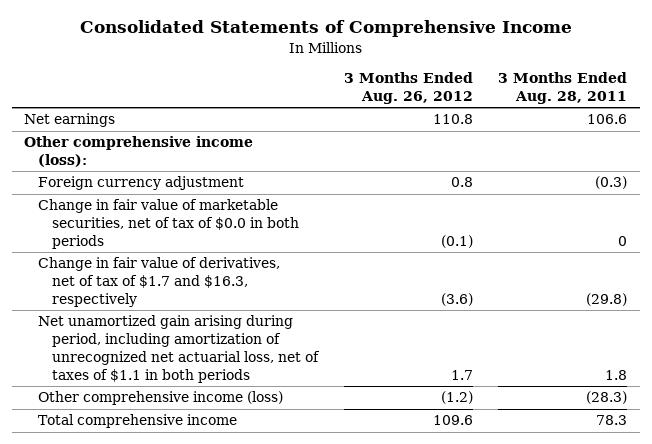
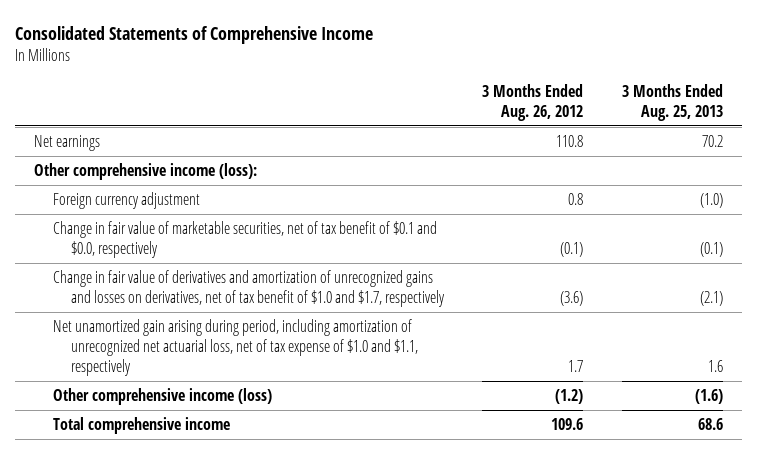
- | 3 Months Ended Aug. 26, 2012 | 3 Months Ended Aug. 28, 2011
+ | 3 Months Ended Aug. 26, 2012 | 3 Months Ended Aug. 25, 2013
- Change in fair value of marketable securities, net of tax of $0.0 in both periods | (0.1) | 0
- Change in fair value of derivatives, net of tax of $1.7 and $16.3, respectively | (3.6) | (29.8)
- Net unamortized gain arising during period, including amortization of unrecognized net actuarial loss, net of taxes of $1.1 in both periods | 1.7 | 1.8
+ Change in fair value of marketable securities, net of tax benefit of $0.1 and $0.0, respectively | (0.1) | (0.1)
+ Change in fair value of derivatives and amortization of unrecognized gains and losses on derivatives, net of tax benefit of $1.0 and $1.7, respectively | (3.6) | (2.1)
+ Net unamortized gain arising during period, including amortization of unrecognized net actuarial loss, net of tax expense of $1.0 and $1.1, respectively | 1.7 | 1.6

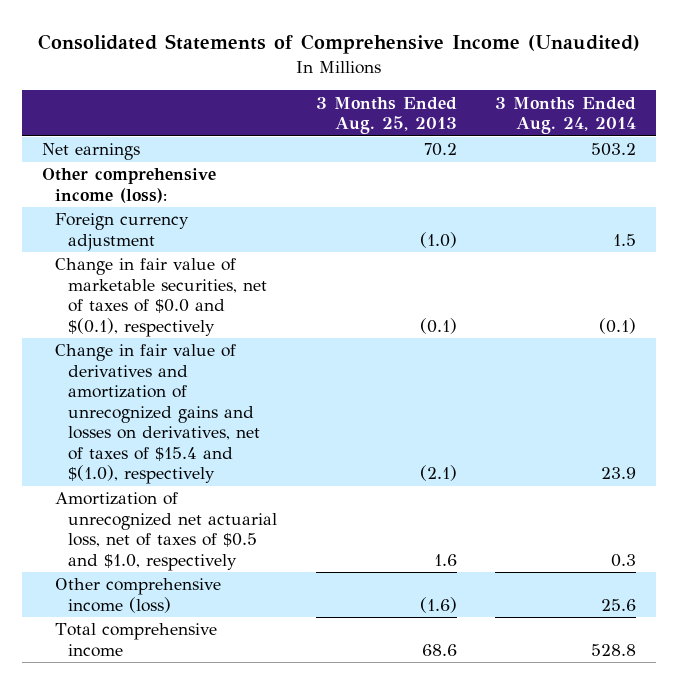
- Consolidated Statements of Comprehensive Income
+ Consolidated Statements of Comprehensive Income (Unaudited)
- | 3 Months Ended Aug. 26, 2012 | 3 Months Ended Aug. 25, 2013
+ | 3 Months Ended Aug. 25, 2013 | 3 Months Ended Aug. 24, 2014
- Change in fair value of marketable securities, net of tax benefit of $0.1 and $0.0, respectively | (0.1) | (0.1)
- Change in fair value of derivatives and amortization of unrecognized gains and losses on derivatives, net of tax benefit of $1.0 and $1.7, respectively | (3.6) | (2.1)
- Net unamortized gain arising during period, including amortization of unrecognized net actuarial loss, net of tax expense of $1.0 and $1.1, respectively | 1.7 | 1.6
+ Change in fair value of marketable securities, net of taxes of $0.0 and $(0.1), respectively | (0.1) | (0.1)
+ Change in fair value of derivatives and amortization of unrecognized gains and losses on derivatives, net of taxes of $15.4 and $(1.0), respectively | (2.1) | 23.9
+ Amortization of unrecognized net actuarial loss, net of taxes of $0.5 and $1.0, respectively | 1.6 | 0.3

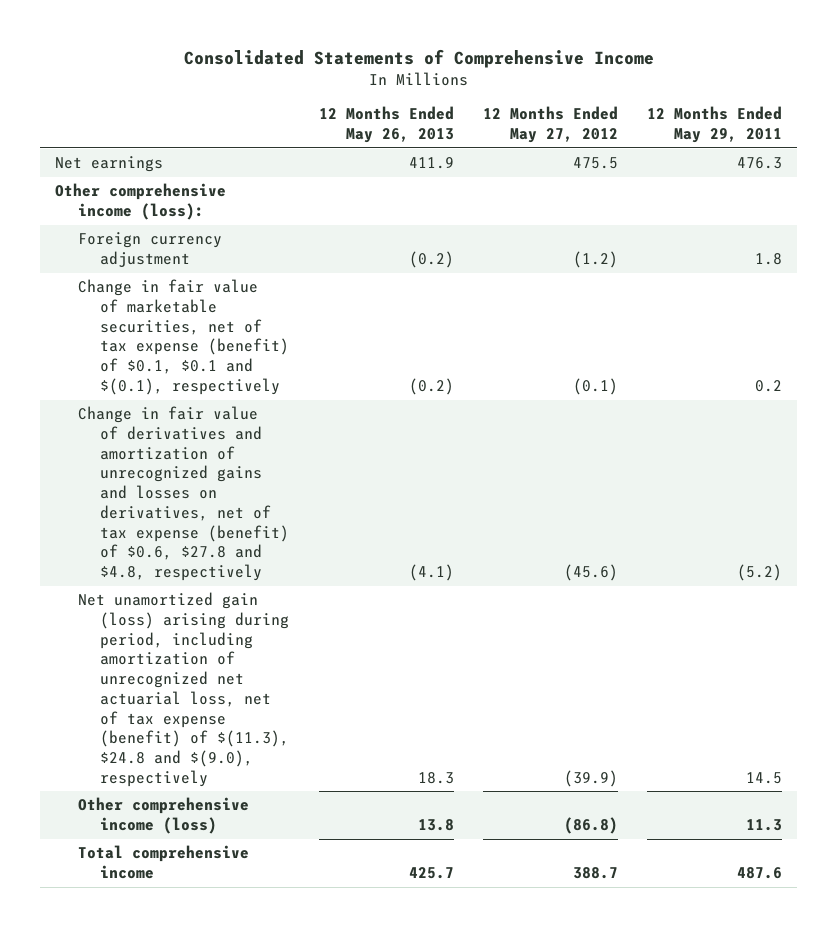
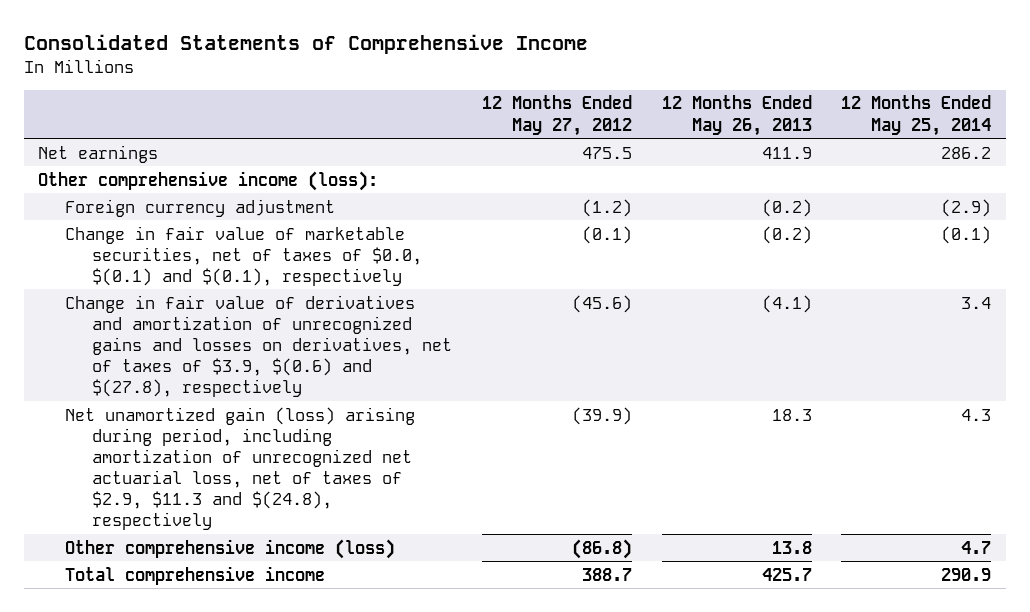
- | 12 Months Ended May 26, 2013 | 12 Months Ended May 27, 2012 | 12 Months Ended May 29, 2011
+ | 12 Months Ended May 27, 2012 | 12 Months Ended May 26, 2013 | 12 Months Ended May 25, 2014
- Change in fair value of marketable securities, net of tax expense (benefit) of $0.1, $0.1 and $(0.1), respectively | (0.2) | (0.1) | 0.2
- Change in fair value of derivatives and amortization of unrecognized gains and losses on derivatives, net of tax expense (benefit) of $0.6, $27.8 and $4.8, respectively | (4.1) | (45.6) | (5.2)
- Net unamortized gain (loss) arising during period, including amortization of unrecognized net actuarial loss, net of tax expense (benefit) of $(11.3), $24.8 and $(9.0), respectively | 18.3 | (39.9) | 14.5
+ Change in fair value of marketable securities, net of taxes of $0.0, $(0.1) and $(0.1), respectively | (0.1) | (0.2) | (0.1)
+ Change in fair value of derivatives and amortization of unrecognized gains and losses on derivatives, net of taxes of $3.9, $(0.6) and $(27.8), respectively | (45.6) | (4.1) | 3.4
+ Net unamortized gain (loss) arising during period, including amortization of unrecognized net actuarial loss, net of taxes of $2.9, $11.3 and $(24.8), respectively | (39.9) | 18.3 | 4.3

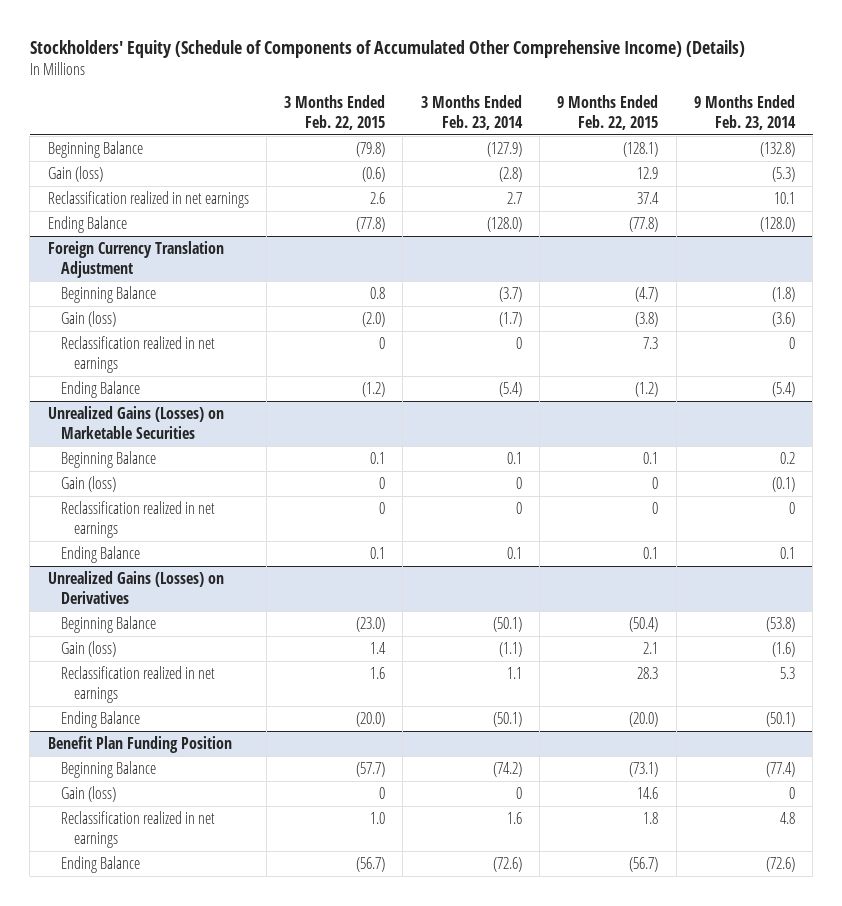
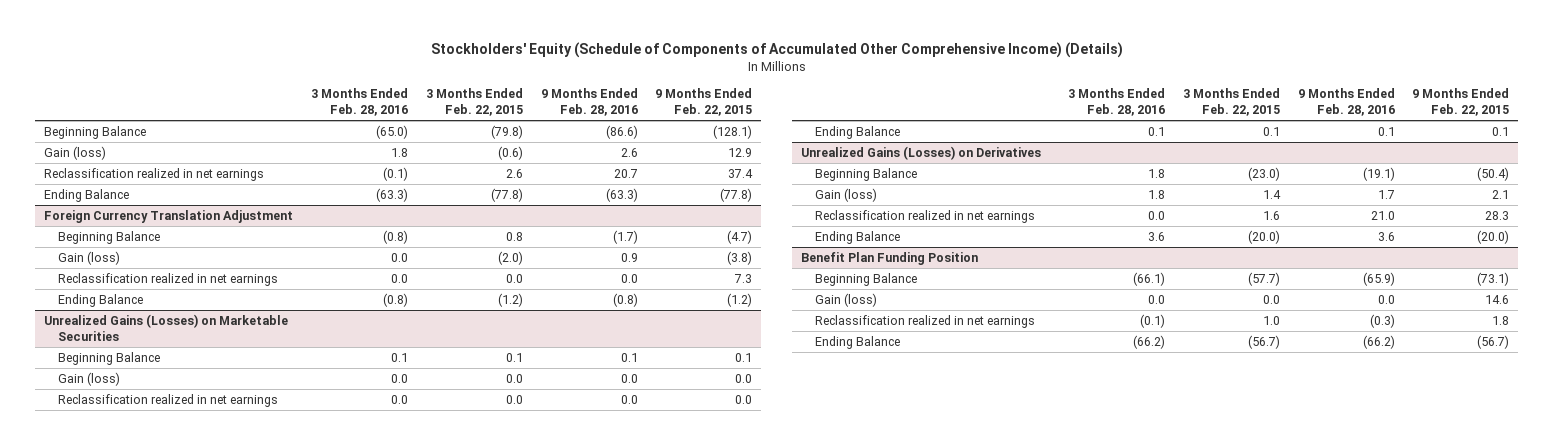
- | 3 Months Ended Feb. 22, 2015 | 3 Months Ended Feb. 23, 2014 | 9 Months Ended Feb. 22, 2015 | 9 Months Ended Feb. 23, 2014
+ | 3 Months Ended Feb. 28, 2016 | 3 Months Ended Feb. 22, 2015 | 9 Months Ended Feb. 28, 2016 | 9 Months Ended Feb. 22, 2015
@ Foreign Currency Translation Adjustment
- Reclassification realized in net earnings | 0 | 0 | 7.3 | 0
+ Reclassification realized in net earnings | 0.0 | 0.0 | 0.0 | 7.3
@ Unrealized Gains (Losses) on Marketable Securities
- Gain (loss) | 0 | 0 | 0 | (0.1)
- Reclassification realized in net earnings | 0 | 0 | 0 | 0
+ Gain (loss) | 0.0 | 0.0 | 0.0 | 0.0
+ Reclassification realized in net earnings | 0.0 | 0.0 | 0.0 | 0.0
@ Benefit Plan Funding Position
- Gain (loss) | 0 | 0 | 14.6 | 0
+ Gain (loss) | 0.0 | 0.0 | 0.0 | 14.6

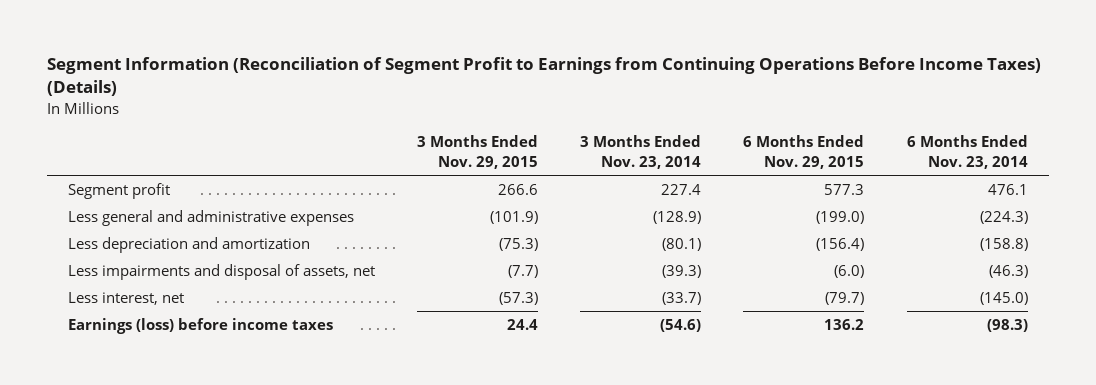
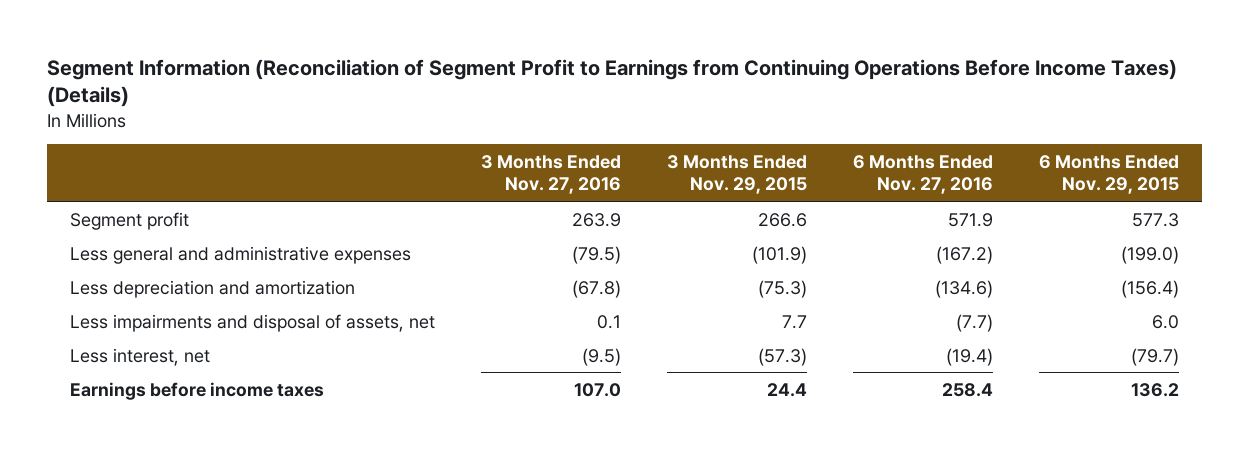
- | 3 Months Ended Nov. 29, 2015 | 3 Months Ended Nov. 23, 2014 | 6 Months Ended Nov. 29, 2015 | 6 Months Ended Nov. 23, 2014
+ | 3 Months Ended Nov. 27, 2016 | 3 Months Ended Nov. 29, 2015 | 6 Months Ended Nov. 27, 2016 | 6 Months Ended Nov. 29, 2015
- Less impairments and disposal of assets, net | (7.7) | (39.3) | (6.0) | (46.3)
+ Less impairments and disposal of assets, net | 0.1 | 7.7 | (7.7) | 6.0
- Earnings (loss) before income taxes | 24.4 | (54.6) | 136.2 | (98.3)
+ Earnings before income taxes | 107.0 | 24.4 | 258.4 | 136.2

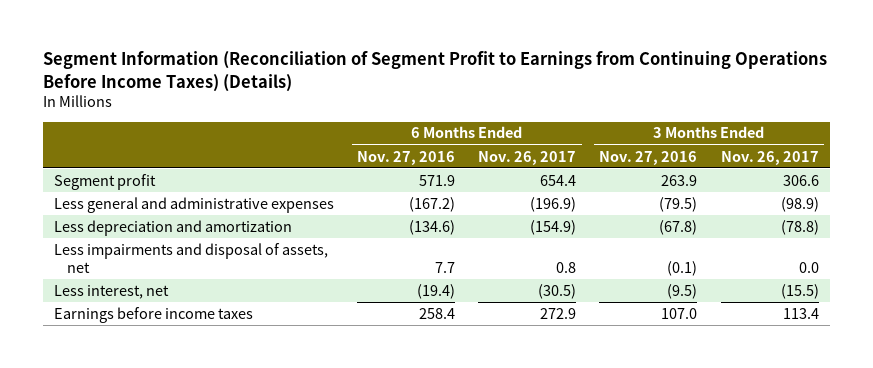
- | 3 Months Ended Nov. 27, 2016 | 3 Months Ended Nov. 29, 2015 | 6 Months Ended Nov. 27, 2016 | 6 Months Ended Nov. 29, 2015
+ | 6 Months Ended Nov. 27, 2016 | 6 Months Ended Nov. 26, 2017 | 3 Months Ended Nov. 27, 2016 | 3 Months Ended Nov. 26, 2017
- Less impairments and disposal of assets, net | 0.1 | 7.7 | (7.7) | 6.0
+ Less impairments and disposal of assets, net | 7.7 | 0.8 | (0.1) | 0.0

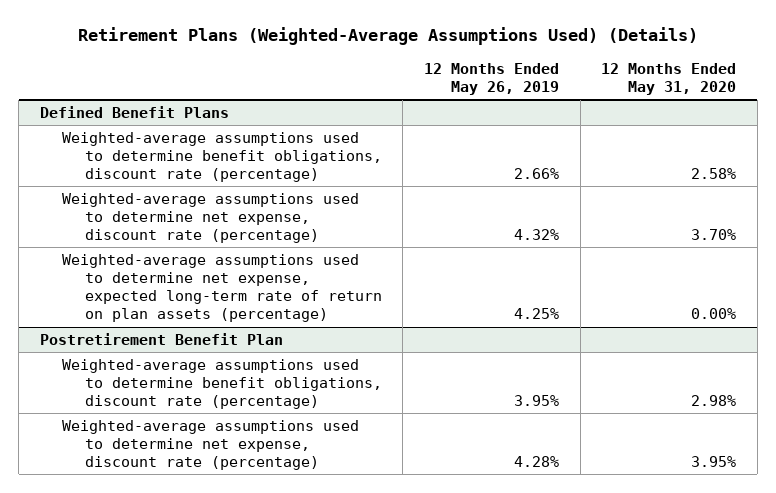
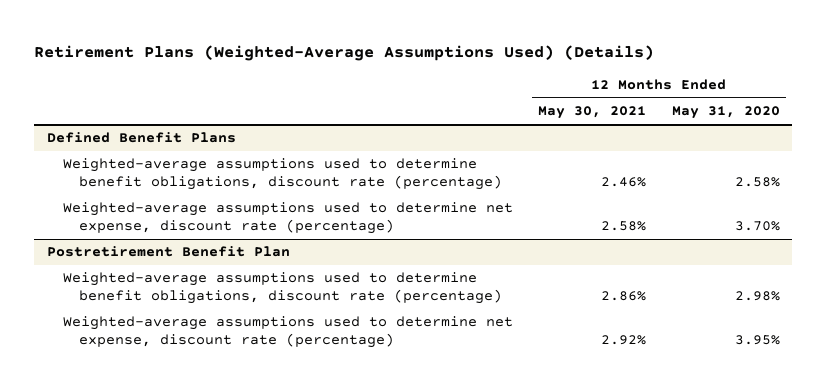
- | 12 Months Ended May 26, 2019 | 12 Months Ended May 31, 2020
+ | 12 Months Ended May 30, 2021 | 12 Months Ended May 31, 2020
@ Defined Benefit Plans
- Weighted-average assumptions used to determine net expense, expected long-term rate of return on plan assets (percentage) | 4.25% | 0.00%

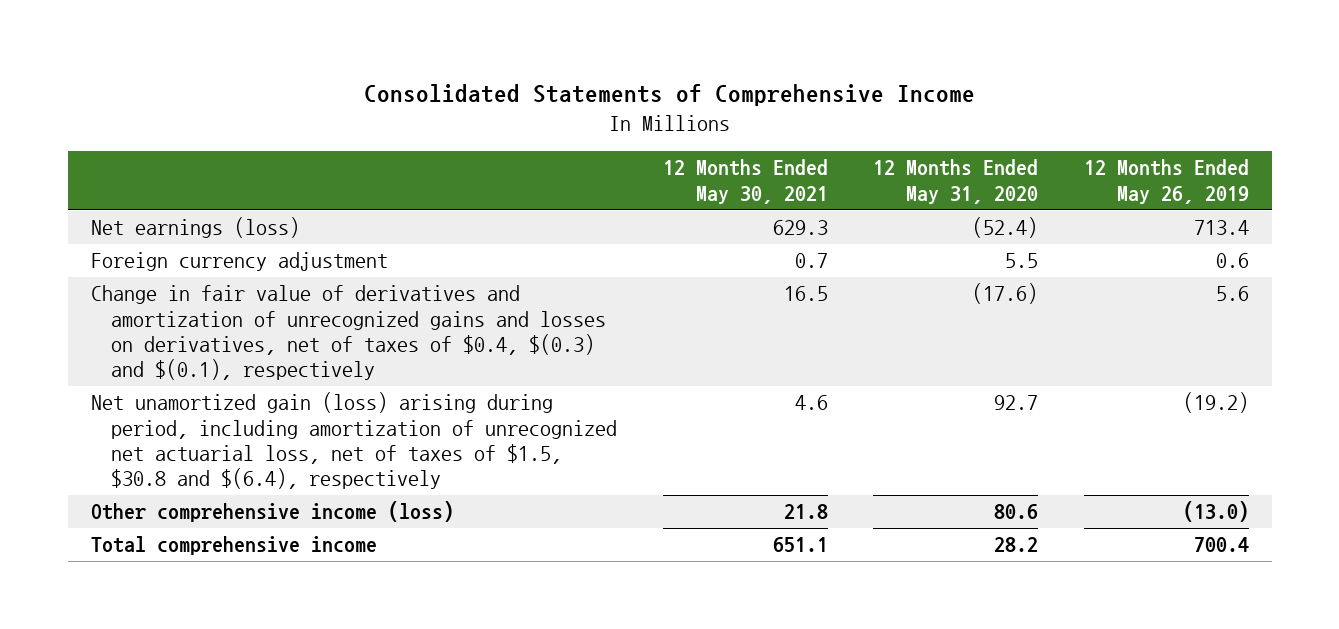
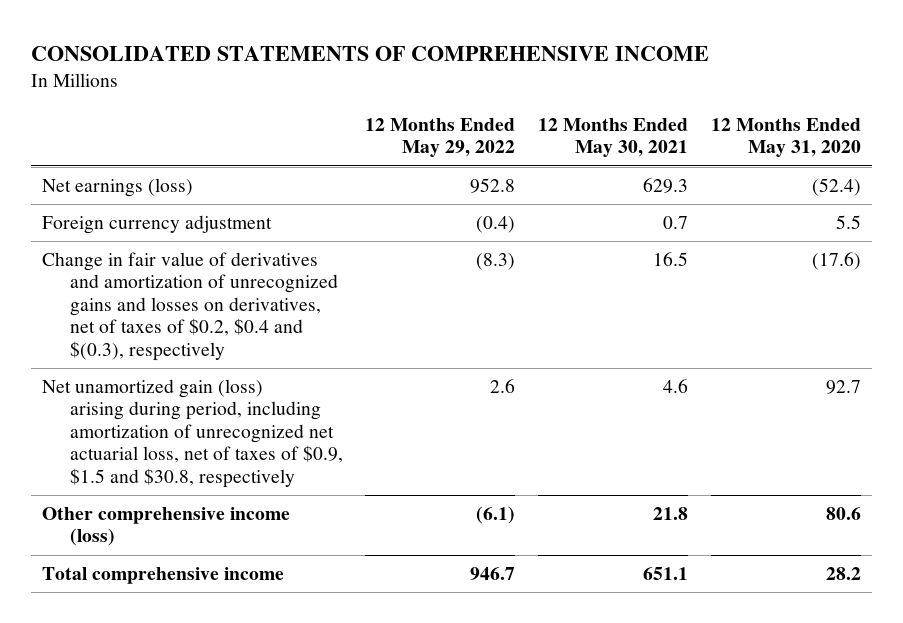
- Consolidated Statements of Comprehensive Income
+ CONSOLIDATED STATEMENTS OF COMPREHENSIVE INCOME
- | 12 Months Ended May 30, 2021 | 12 Months Ended May 31, 2020 | 12 Months Ended May 26, 2019
+ | 12 Months Ended May 29, 2022 | 12 Months Ended May 30, 2021 | 12 Months Ended May 31, 2020
- Change in fair value of derivatives and amortization of unrecognized gains and losses on derivatives, net of taxes of $0.4, $(0.3) and $(0.1), respectively | 16.5 | (17.6) | 5.6
- Net unamortized gain (loss) arising during period, including amortization of unrecognized net actuarial loss, net of taxes of $1.5, $30.8 and $(6.4), respectively | 4.6 | 92.7 | (19.2)
+ Change in fair value of derivatives and amortization of unrecognized gains and losses on derivatives, net of taxes of $0.2, $0.4 and $(0.3), respectively | (8.3) | 16.5 | (17.6)
+ Net unamortized gain (loss) arising during period, including amortization of unrecognized net actuarial loss, net of taxes of $0.9, $1.5 and $30.8, respectively | 2.6 | 4.6 | 92.7

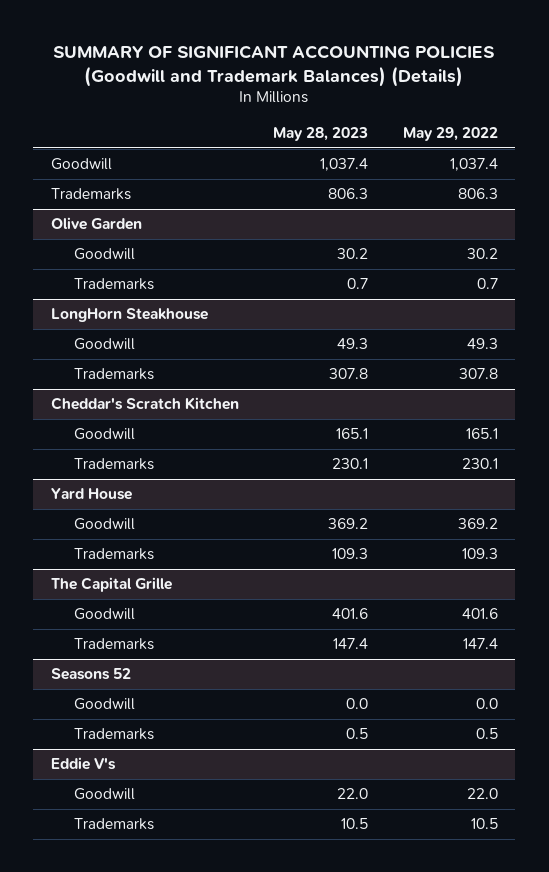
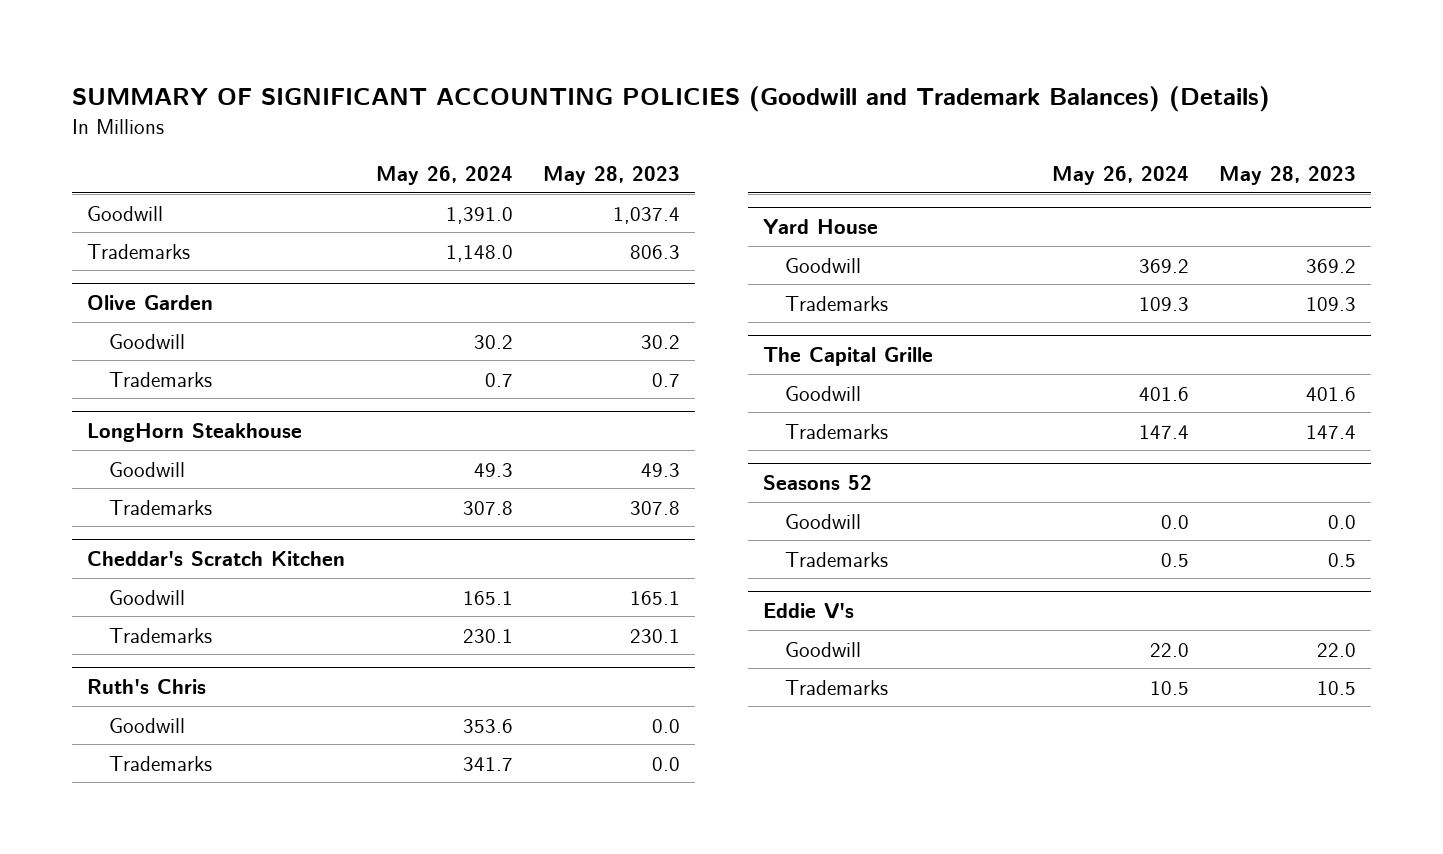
- | May 28, 2023 | May 29, 2022
+ | May 26, 2024 | May 28, 2023
+ Ruth's Chris
+ Goodwill | 353.6 | 0.0
+ Trademarks | 341.7 | 0.0

